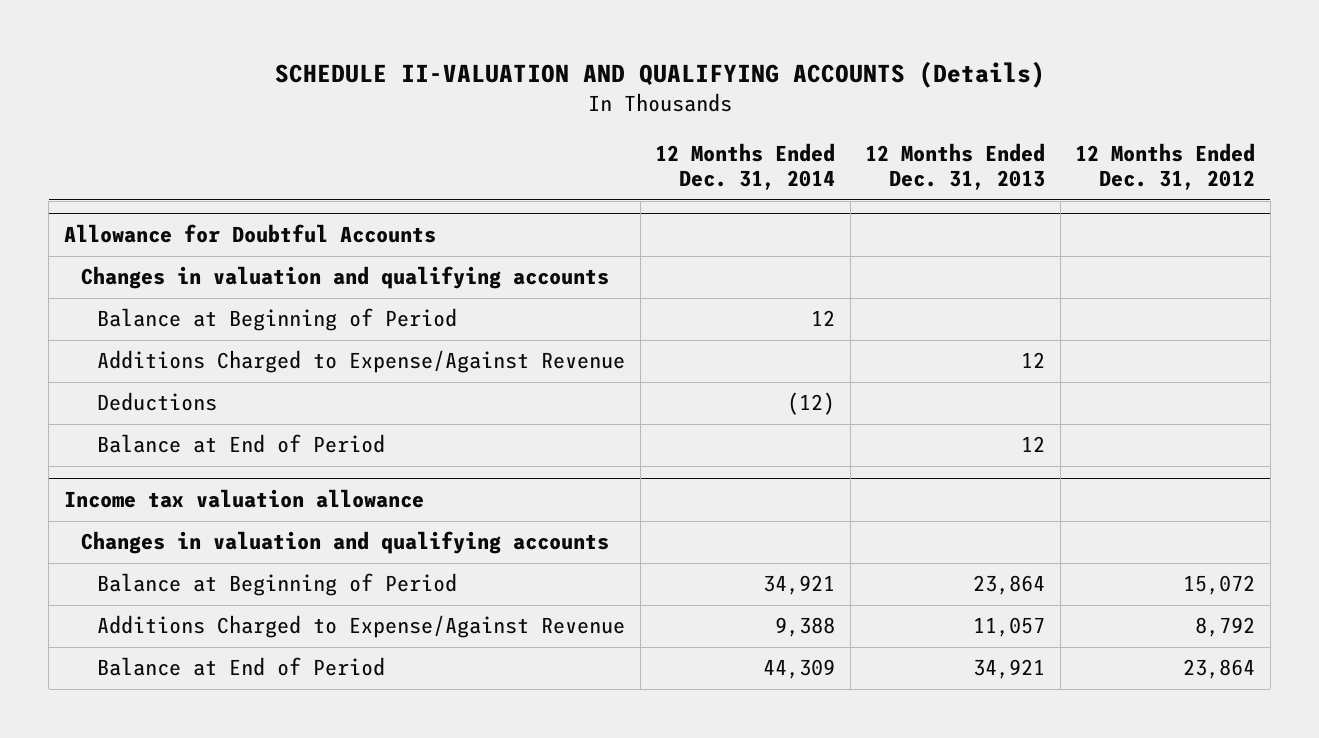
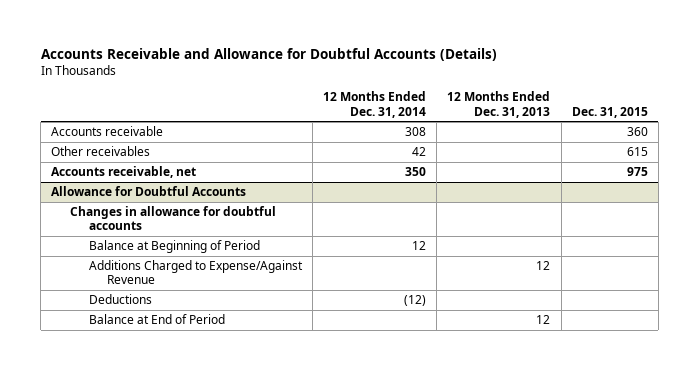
- SCHEDULE II-VALUATION AND QUALIFYING ACCOUNTS (Details)
+ Accounts Receivable and Allowance for Doubtful Accounts (Details)
- | 12 Months Ended Dec. 31, 2014 | 12 Months Ended Dec. 31, 2013 | 12 Months Ended Dec. 31, 2012
+ | 12 Months Ended Dec. 31, 2014 | 12 Months Ended Dec. 31, 2013 | Dec. 31, 2015
+ Accounts receivable | 308 | | 360
+ Other receivables | 42 | | 615
+ Accounts receivable, net | 350 | | 975
@ Allowance for Doubtful Accounts
- Changes in valuation and qualifying accounts
+ Changes in allowance for doubtful accounts
- Income tax valuation allowance
- Changes in valuation and qualifying accounts
- Balance at Beginning of Period | 34,921 | 23,864 | 15,072
- Additions Charged to Expense/Against Revenue | 9,388 | 11,057 | 8,792
- Balance at End of Period | 44,309 | 34,921 | 23,864

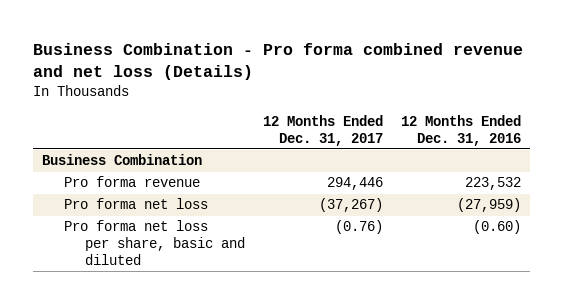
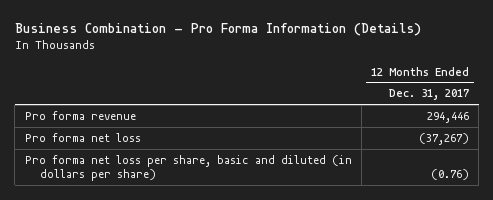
- Business Combination - Pro forma combined revenue and net loss (Details)
+ Business Combination - Pro Forma Information (Details)
- | 12 Months Ended Dec. 31, 2017 | 12 Months Ended Dec. 31, 2016
+ | 12 Months Ended Dec. 31, 2017
- Business Combination
- Pro forma net loss per share, basic and diluted | (0.76) | (0.60)
+ Pro forma net loss per share, basic and diluted (in dollars per share) | (0.76)

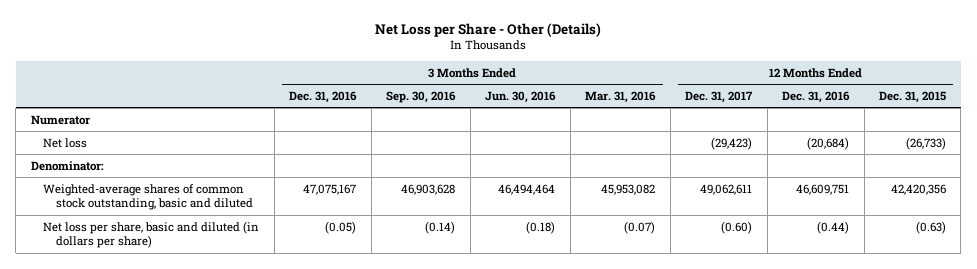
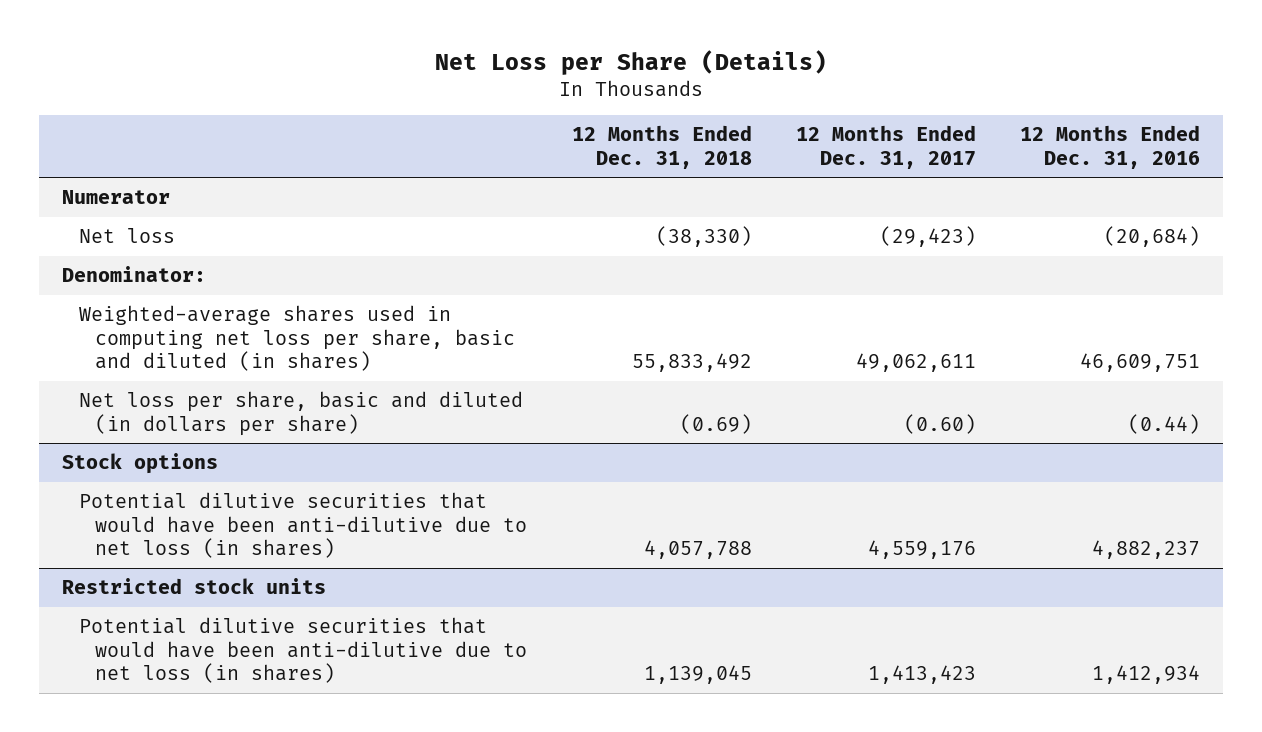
- Net Loss per Share - Other (Details)
+ Net Loss per Share (Details)
- | 3 Months Ended Dec. 31, 2016 | 3 Months Ended Sep. 30, 2016 | 3 Months Ended Jun. 30, 2016 | 3 Months Ended Mar. 31, 2016 | 12 Months Ended Dec. 31, 2017 | 12 Months Ended Dec. 31, 2016 | 12 Months Ended Dec. 31, 2015
+ | 12 Months Ended Dec. 31, 2018 | 12 Months Ended Dec. 31, 2017 | 12 Months Ended Dec. 31, 2016
- Weighted-average shares of common stock outstanding, basic and diluted | 47,075,167 | 46,903,628 | 46,494,464 | 45,953,082 | 49,062,611 | 46,609,751 | 42,420,356
+ Weighted-average shares used in computing net loss per share, basic and diluted (in shares) | 55,833,492 | 49,062,611 | 46,609,751
+ Stock options
+ Potential dilutive securities that would have been anti-dilutive due to net loss (in shares) | 4,057,788 | 4,559,176 | 4,882,237
+ Restricted stock units
+ Potential dilutive securities that would have been anti-dilutive due to net loss (in shares) | 1,139,045 | 1,413,423 | 1,412,934

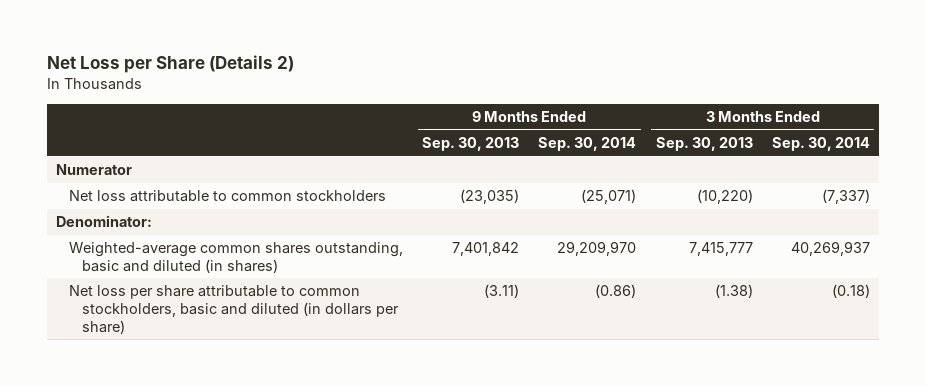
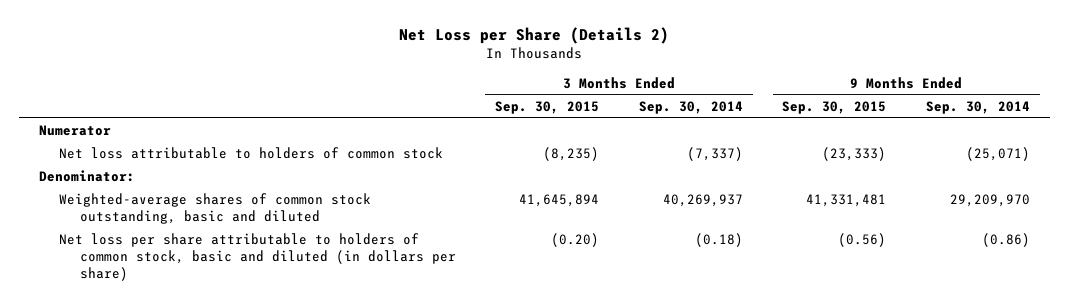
- | 9 Months Ended Sep. 30, 2013 | 9 Months Ended Sep. 30, 2014 | 3 Months Ended Sep. 30, 2013 | 3 Months Ended Sep. 30, 2014
+ | 3 Months Ended Sep. 30, 2015 | 3 Months Ended Sep. 30, 2014 | 9 Months Ended Sep. 30, 2015 | 9 Months Ended Sep. 30, 2014
- Net loss attributable to common stockholders | (23,035) | (25,071) | (10,220) | (7,337)
+ Net loss attributable to holders of common stock | (8,235) | (7,337) | (23,333) | (25,071)
- Weighted-average common shares outstanding, basic and diluted (in shares) | 7,401,842 | 29,209,970 | 7,415,777 | 40,269,937
- Net loss per share attributable to common stockholders, basic and diluted (in dollars per share) | (3.11) | (0.86) | (1.38) | (0.18)
+ Weighted-average shares of common stock outstanding, basic and diluted | 41,645,894 | 40,269,937 | 41,331,481 | 29,209,970
+ Net loss per share attributable to holders of common stock, basic and diluted (in dollars per share) | (0.20) | (0.18) | (0.56) | (0.86)

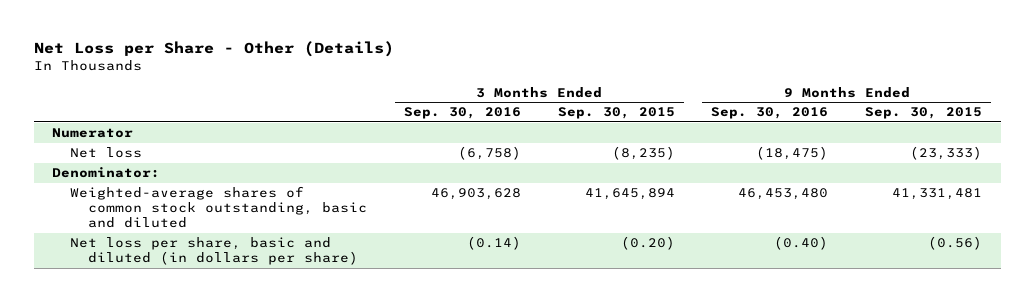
- Net Loss per Share (Details 2)
+ Net Loss per Share - Other (Details)
- | 3 Months Ended Sep. 30, 2015 | 3 Months Ended Sep. 30, 2014 | 9 Months Ended Sep. 30, 2015 | 9 Months Ended Sep. 30, 2014
+ | 3 Months Ended Sep. 30, 2016 | 3 Months Ended Sep. 30, 2015 | 9 Months Ended Sep. 30, 2016 | 9 Months Ended Sep. 30, 2015
- Net loss attributable to holders of common stock | (8,235) | (7,337) | (23,333) | (25,071)
+ Net loss | (6,758) | (8,235) | (18,475) | (23,333)
- Net loss per share attributable to holders of common stock, basic and diluted (in dollars per share) | (0.20) | (0.18) | (0.56) | (0.86)
+ Net loss per share, basic and diluted (in dollars per share) | (0.14) | (0.20) | (0.40) | (0.56)

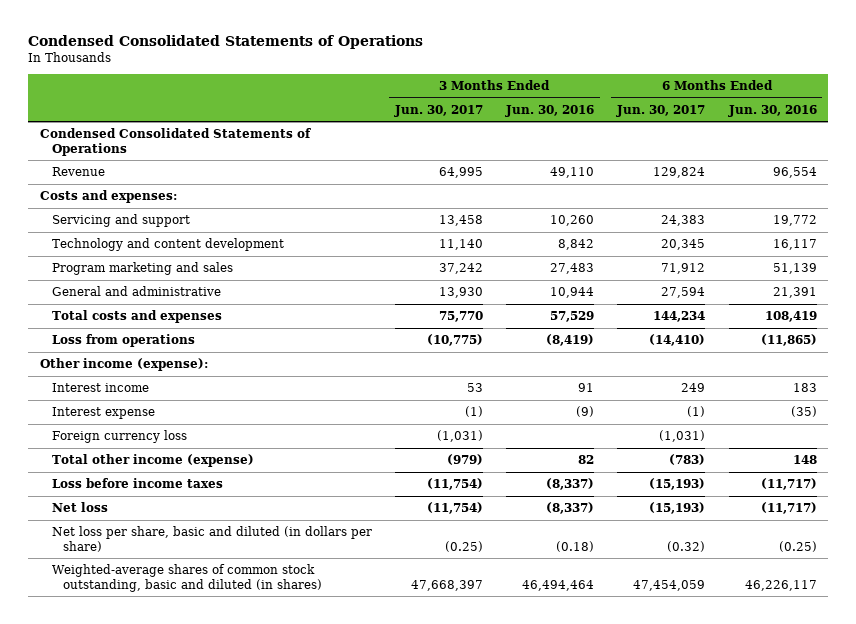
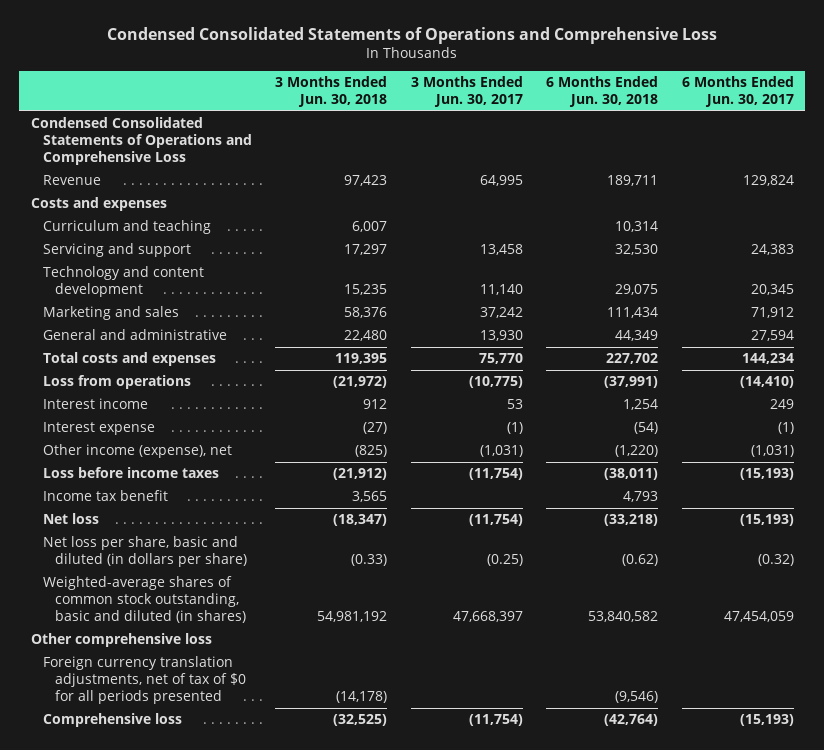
- Condensed Consolidated Statements of Operations
+ Condensed Consolidated Statements of Operations and Comprehensive Loss
- | 3 Months Ended Jun. 30, 2017 | 3 Months Ended Jun. 30, 2016 | 6 Months Ended Jun. 30, 2017 | 6 Months Ended Jun. 30, 2016
+ | 3 Months Ended Jun. 30, 2018 | 3 Months Ended Jun. 30, 2017 | 6 Months Ended Jun. 30, 2018 | 6 Months Ended Jun. 30, 2017
- Condensed Consolidated Statements of Operations
+ Condensed Consolidated Statements of Operations and Comprehensive Loss
- Costs and expenses:
+ Costs and expenses
+ Curriculum and teaching | 6,007 | | 10,314 |
- Program marketing and sales | 37,242 | 27,483 | 71,912 | 51,139
+ Marketing and sales | 58,376 | 37,242 | 111,434 | 71,912
- Other income (expense):
- Foreign currency loss | (1,031) | | (1,031) |
- Total other income (expense) | (979) | 82 | (783) | 148
+ Other income (expense), net | (825) | (1,031) | (1,220) | (1,031)
+ Income tax benefit | 3,565 | | 4,793 |
+ Other comprehensive loss
+ Foreign currency translation adjustments, net of tax of $0 for all periods presented | (14,178) | | (9,546) |
+ Comprehensive loss | (32,525) | (11,754) | (42,764) | (15,193)

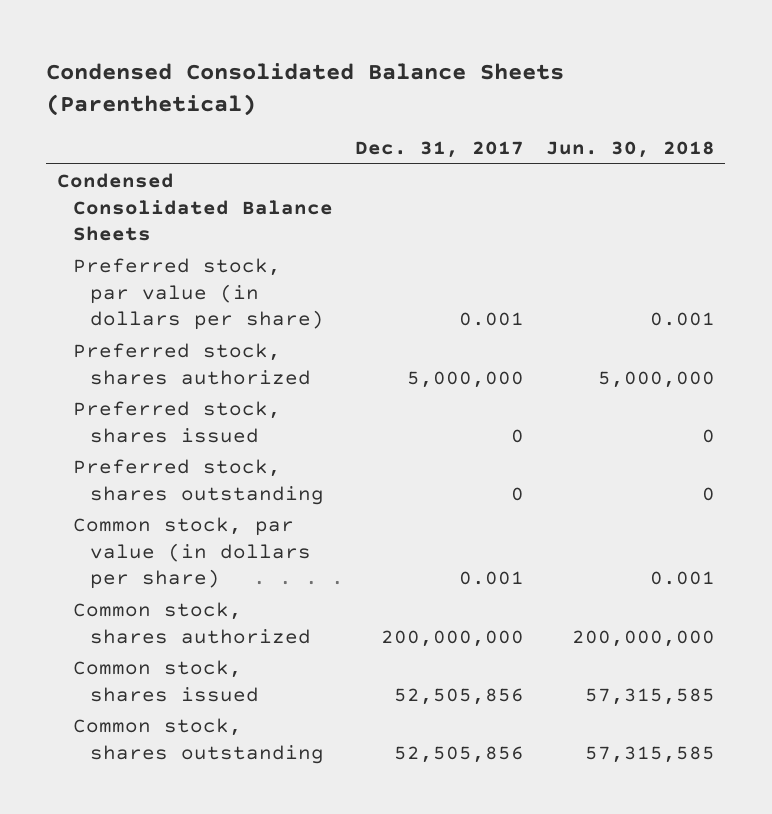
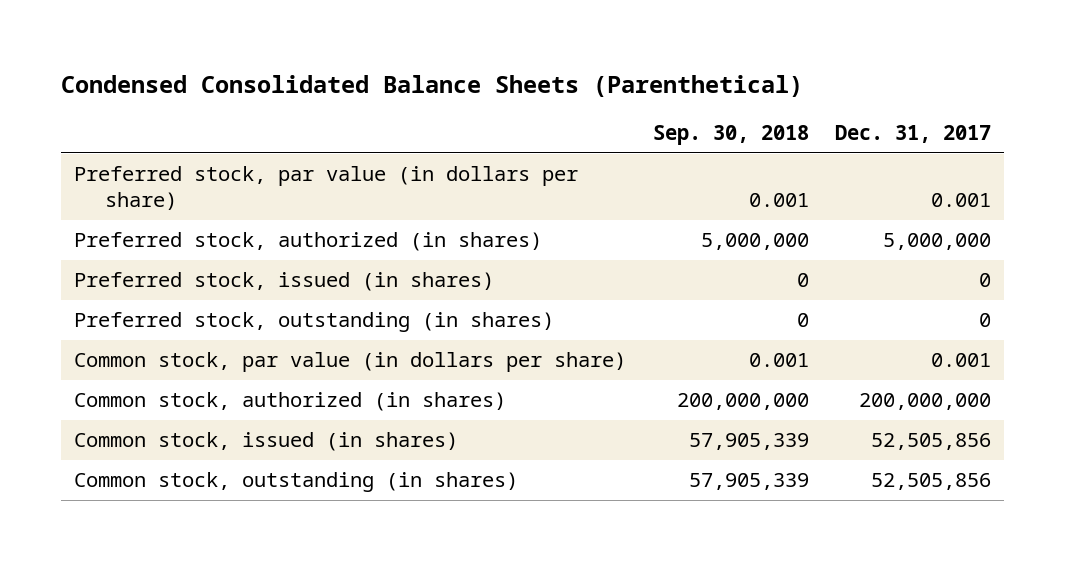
- | Dec. 31, 2017 | Jun. 30, 2018
+ | Sep. 30, 2018 | Dec. 31, 2017
- Condensed Consolidated Balance Sheets
- Preferred stock, shares authorized | 5,000,000 | 5,000,000
- Preferred stock, shares issued | 0 | 0
- Preferred stock, shares outstanding | 0 | 0
+ Preferred stock, authorized (in shares) | 5,000,000 | 5,000,000
+ Preferred stock, issued (in shares) | 0 | 0
+ Preferred stock, outstanding (in shares) | 0 | 0
- Common stock, shares authorized | 200,000,000 | 200,000,000
- Common stock, shares issued | 52,505,856 | 57,315,585
- Common stock, shares outstanding | 52,505,856 | 57,315,585
+ Common stock, authorized (in shares) | 200,000,000 | 200,000,000
+ Common stock, issued (in shares) | 57,905,339 | 52,505,856
+ Common stock, outstanding (in shares) | 57,905,339 | 52,505,856

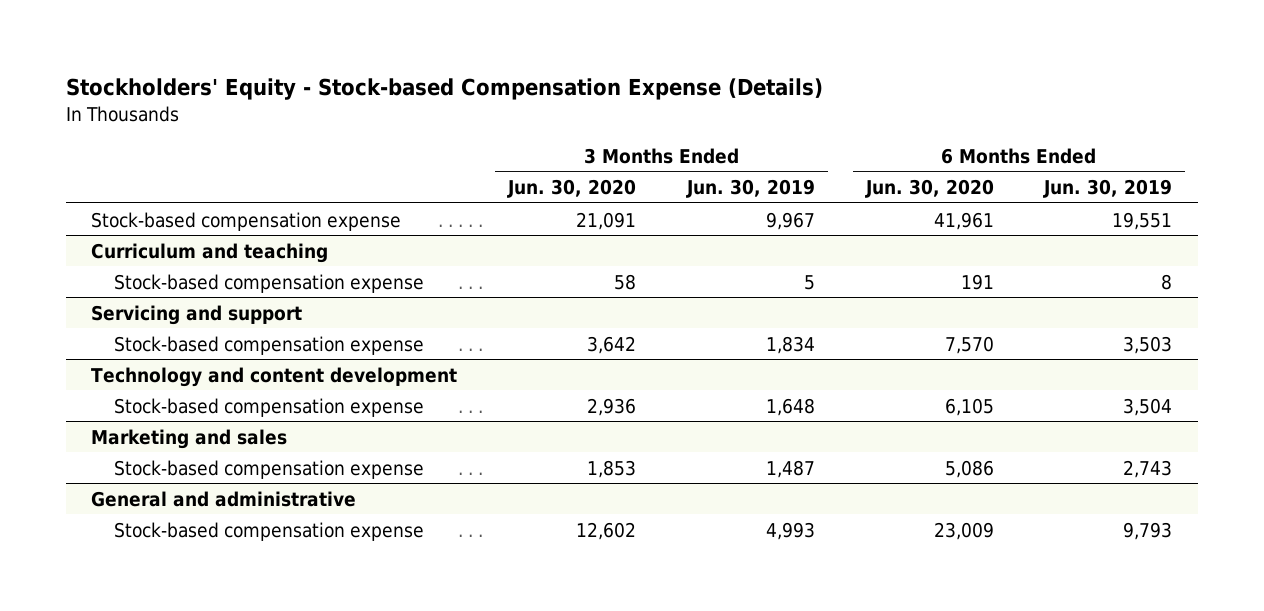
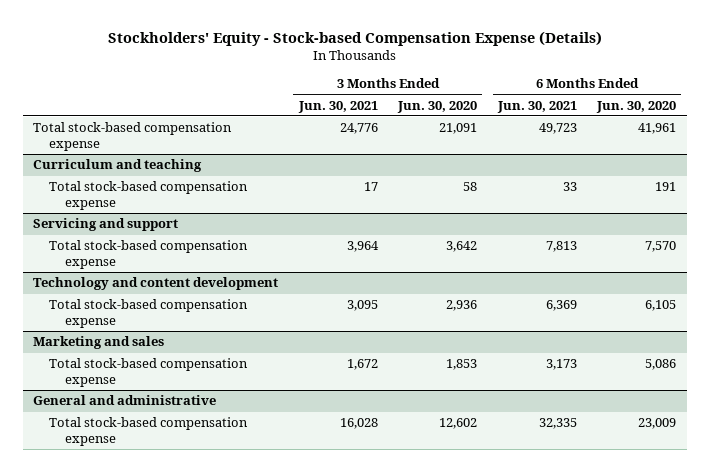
- | 3 Months Ended Jun. 30, 2020 | 3 Months Ended Jun. 30, 2019 | 6 Months Ended Jun. 30, 2020 | 6 Months Ended Jun. 30, 2019
+ | 3 Months Ended Jun. 30, 2021 | 3 Months Ended Jun. 30, 2020 | 6 Months Ended Jun. 30, 2021 | 6 Months Ended Jun. 30, 2020
- Stock-based compensation expense | 21,091 | 9,967 | 41,961 | 19,551
+ Total stock-based compensation expense | 24,776 | 21,091 | 49,723 | 41,961
@ Curriculum and teaching
- Stock-based compensation expense | 58 | 5 | 191 | 8
+ Total stock-based compensation expense | 17 | 58 | 33 | 191
@ Servicing and support
- Stock-based compensation expense | 3,642 | 1,834 | 7,570 | 3,503
+ Total stock-based compensation expense | 3,964 | 3,642 | 7,813 | 7,570
@ Technology and content development
- Stock-based compensation expense | 2,936 | 1,648 | 6,105 | 3,504
+ Total stock-based compensation expense | 3,095 | 2,936 | 6,369 | 6,105
@ Marketing and sales
- Stock-based compensation expense | 1,853 | 1,487 | 5,086 | 2,743
+ Total stock-based compensation expense | 1,672 | 1,853 | 3,173 | 5,086
@ General and administrative
- Stock-based compensation expense | 12,602 | 4,993 | 23,009 | 9,793
+ Total stock-based compensation expense | 16,028 | 12,602 | 32,335 | 23,009

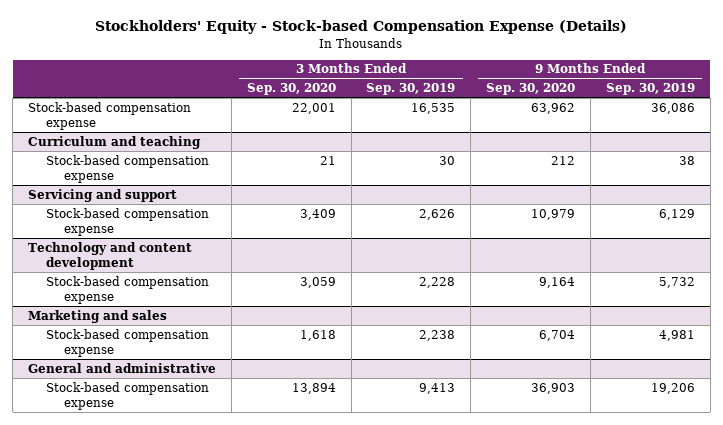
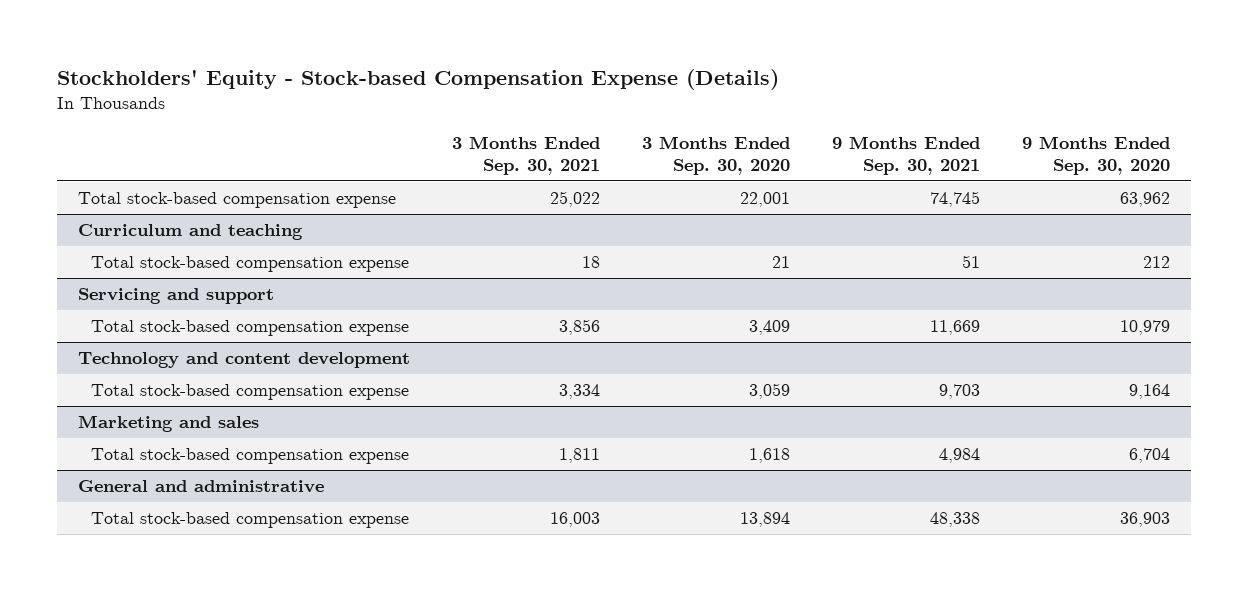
- | 3 Months Ended Sep. 30, 2020 | 3 Months Ended Sep. 30, 2019 | 9 Months Ended Sep. 30, 2020 | 9 Months Ended Sep. 30, 2019
+ | 3 Months Ended Sep. 30, 2021 | 3 Months Ended Sep. 30, 2020 | 9 Months Ended Sep. 30, 2021 | 9 Months Ended Sep. 30, 2020
- Stock-based compensation expense | 22,001 | 16,535 | 63,962 | 36,086
+ Total stock-based compensation expense | 25,022 | 22,001 | 74,745 | 63,962
@ Curriculum and teaching
- Stock-based compensation expense | 21 | 30 | 212 | 38
+ Total stock-based compensation expense | 18 | 21 | 51 | 212
@ Servicing and support
- Stock-based compensation expense | 3,409 | 2,626 | 10,979 | 6,129
+ Total stock-based compensation expense | 3,856 | 3,409 | 11,669 | 10,979
@ Technology and content development
- Stock-based compensation expense | 3,059 | 2,228 | 9,164 | 5,732
+ Total stock-based compensation expense | 3,334 | 3,059 | 9,703 | 9,164
@ Marketing and sales
- Stock-based compensation expense | 1,618 | 2,238 | 6,704 | 4,981
+ Total stock-based compensation expense | 1,811 | 1,618 | 4,984 | 6,704
@ General and administrative
- Stock-based compensation expense | 13,894 | 9,413 | 36,903 | 19,206
+ Total stock-based compensation expense | 16,003 | 13,894 | 48,338 | 36,903

